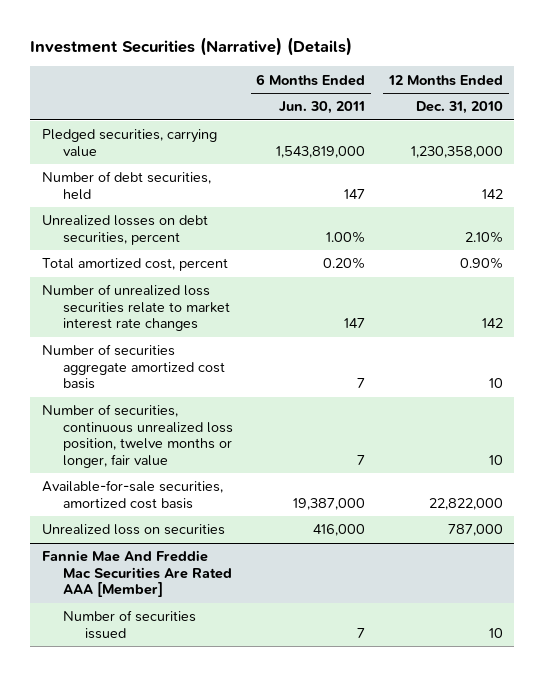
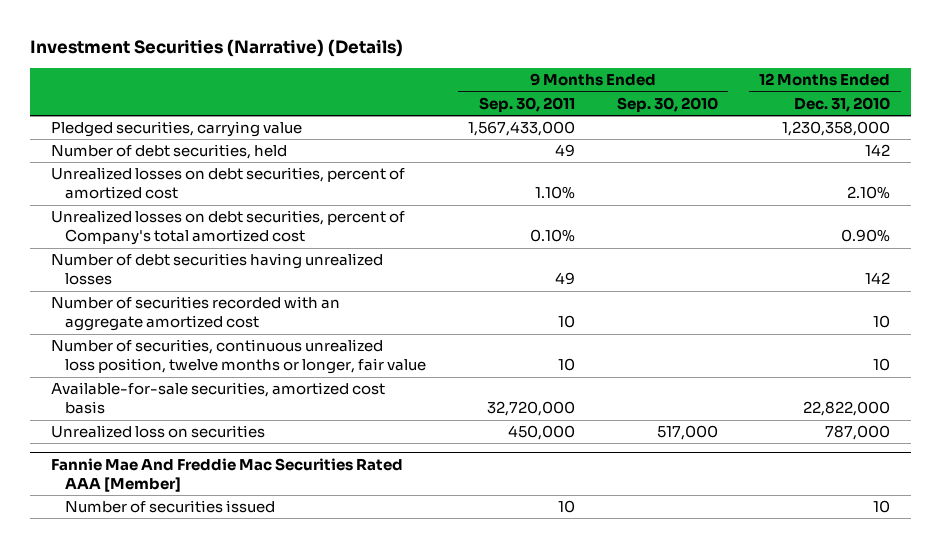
- | 6 Months Ended Jun. 30, 2011 | 12 Months Ended Dec. 31, 2010
+ | 9 Months Ended Sep. 30, 2011 | 9 Months Ended Sep. 30, 2010 | 12 Months Ended Dec. 31, 2010
- Unrealized losses on debt securities, percent | 1.00% | 2.10%
- Total amortized cost, percent | 0.20% | 0.90%
- Number of unrealized loss securities relate to market interest rate changes | 147 | 142
- Number of securities aggregate amortized cost basis | 7 | 10
+ Unrealized losses on debt securities, percent of amortized cost | 1.10% | | 2.10%
+ Unrealized losses on debt securities, percent of Company's total amortized cost | 0.10% | | 0.90%
+ Number of debt securities having unrealized losses | 49 | | 142
+ Number of securities recorded with an aggregate amortized cost | 10 | | 10
- Fannie Mae And Freddie Mac Securities Are Rated AAA [Member]
+ Fannie Mae And Freddie Mac Securities Rated AAA [Member]

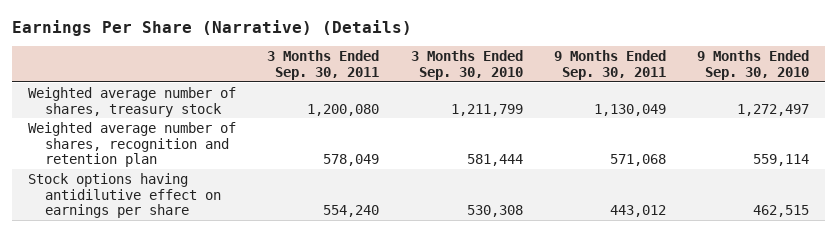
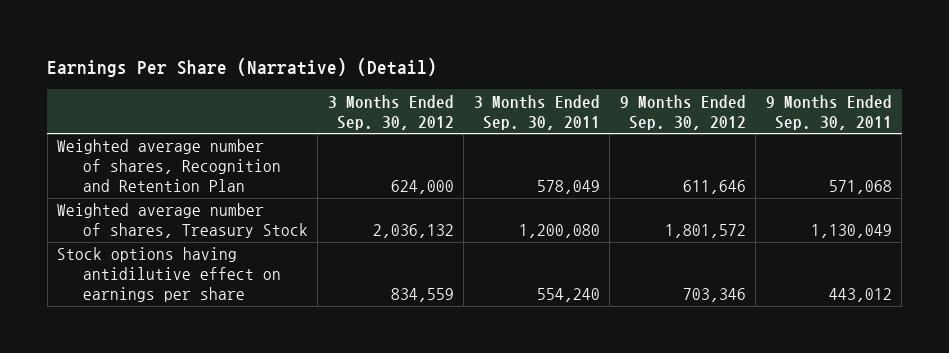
- Earnings Per Share (Narrative) (Details)
+ Earnings Per Share (Narrative) (Detail)
- | 3 Months Ended Sep. 30, 2011 | 3 Months Ended Sep. 30, 2010 | 9 Months Ended Sep. 30, 2011 | 9 Months Ended Sep. 30, 2010
+ | 3 Months Ended Sep. 30, 2012 | 3 Months Ended Sep. 30, 2011 | 9 Months Ended Sep. 30, 2012 | 9 Months Ended Sep. 30, 2011
- Weighted average number of shares, treasury stock | 1,200,080 | 1,211,799 | 1,130,049 | 1,272,497
- Weighted average number of shares, recognition and retention plan | 578,049 | 581,444 | 571,068 | 559,114
+ Weighted average number of shares, Recognition and Retention Plan | 624,000 | 578,049 | 611,646 | 571,068
+ Weighted average number of shares, Treasury Stock | 2,036,132 | 1,200,080 | 1,801,572 | 1,130,049

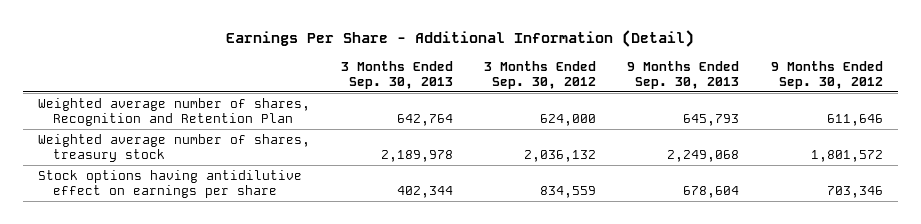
- Earnings Per Share (Narrative) (Detail)
+ Earnings Per Share - Additional Information (Detail)
- | 3 Months Ended Sep. 30, 2012 | 3 Months Ended Sep. 30, 2011 | 9 Months Ended Sep. 30, 2012 | 9 Months Ended Sep. 30, 2011
+ | 3 Months Ended Sep. 30, 2013 | 3 Months Ended Sep. 30, 2012 | 9 Months Ended Sep. 30, 2013 | 9 Months Ended Sep. 30, 2012
- Weighted average number of shares, Treasury Stock | 2,036,132 | 1,200,080 | 1,801,572 | 1,130,049
+ Weighted average number of shares, treasury stock | 2,189,978 | 2,036,132 | 2,249,068 | 1,801,572

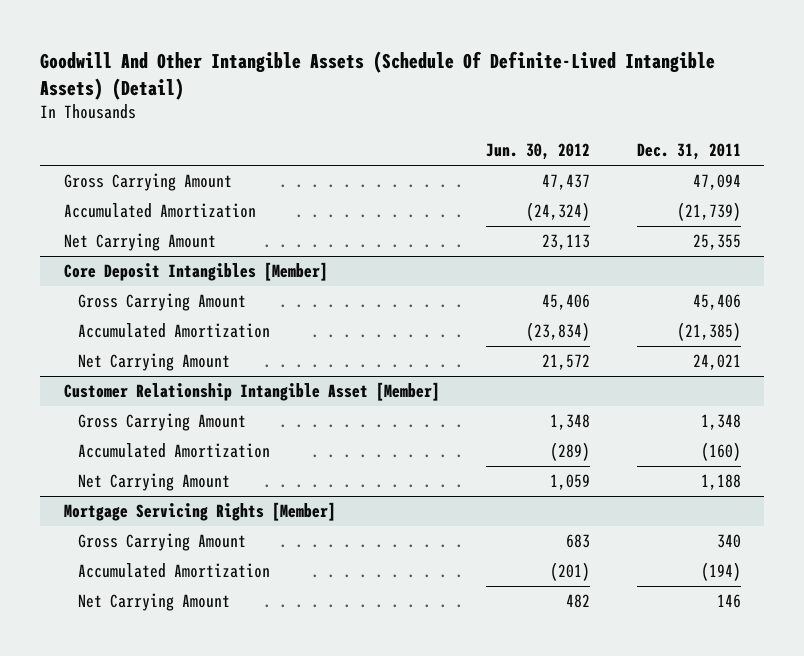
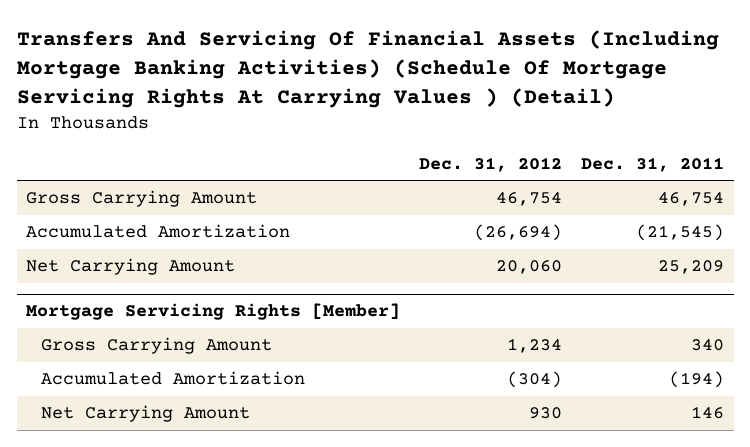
- Goodwill And Other Intangible Assets (Schedule Of Definite-Lived Intangible Assets) (Detail)
+ Transfers And Servicing Of Financial Assets (Including Mortgage Banking Activities) (Schedule Of Mortgage Servicing Rights At Carrying Values ) (Detail)
- | Jun. 30, 2012 | Dec. 31, 2011
+ | Dec. 31, 2012 | Dec. 31, 2011
- Gross Carrying Amount | 47,437 | 47,094
- Accumulated Amortization | (24,324) | (21,739)
- Net Carrying Amount | 23,113 | 25,355
- Core Deposit Intangibles [Member]
- Gross Carrying Amount | 45,406 | 45,406
- Accumulated Amortization | (23,834) | (21,385)
- Net Carrying Amount | 21,572 | 24,021
- Customer Relationship Intangible Asset [Member]
- Gross Carrying Amount | 1,348 | 1,348
- Accumulated Amortization | (289) | (160)
- Net Carrying Amount | 1,059 | 1,188
+ Gross Carrying Amount | 46,754 | 46,754
+ Accumulated Amortization | (26,694) | (21,545)
+ Net Carrying Amount | 20,060 | 25,209

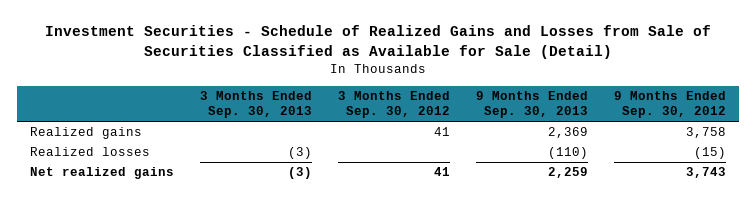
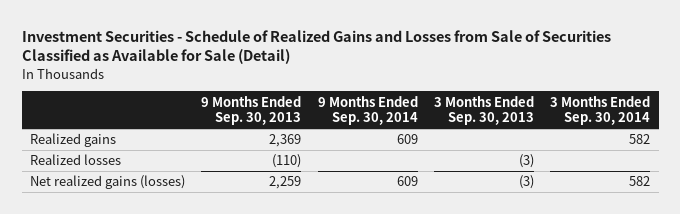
- | 3 Months Ended Sep. 30, 2013 | 3 Months Ended Sep. 30, 2012 | 9 Months Ended Sep. 30, 2013 | 9 Months Ended Sep. 30, 2012
+ | 9 Months Ended Sep. 30, 2013 | 9 Months Ended Sep. 30, 2014 | 3 Months Ended Sep. 30, 2013 | 3 Months Ended Sep. 30, 2014
- Net realized gains | (3) | 41 | 2,259 | 3,743
+ Net realized gains (losses) | 2,259 | 609 | (3) | 582

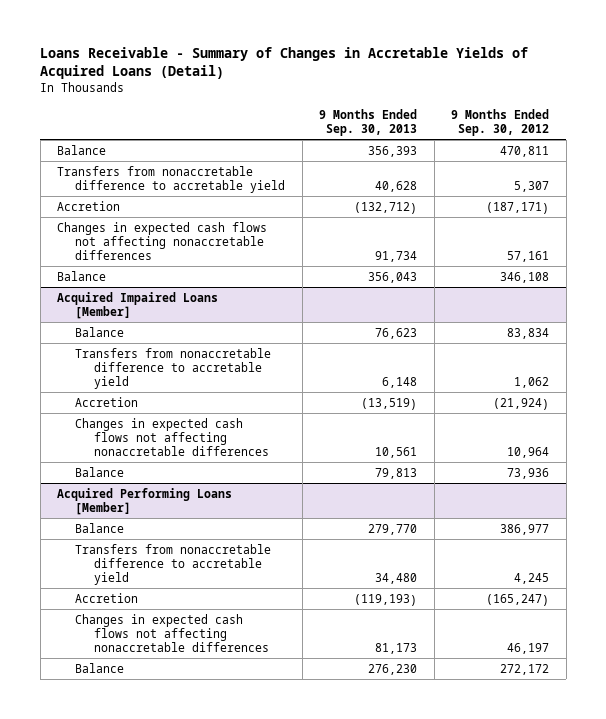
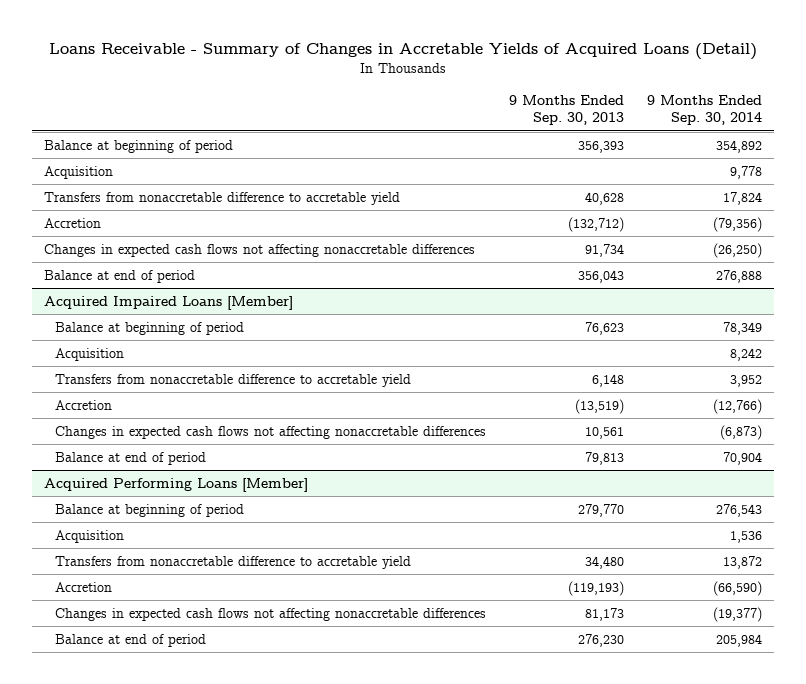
- | 9 Months Ended Sep. 30, 2013 | 9 Months Ended Sep. 30, 2012
+ | 9 Months Ended Sep. 30, 2013 | 9 Months Ended Sep. 30, 2014
- Balance | 356,393 | 470,811
+ Balance at beginning of period | 356,393 | 354,892
+ Acquisition | | 9,778
- Balance | 356,043 | 346,108
+ Balance at end of period | 356,043 | 276,888
@ Acquired Impaired Loans [Member]
- Balance | 76,623 | 83,834
+ Balance at beginning of period | 76,623 | 78,349
+ Acquisition | | 8,242
- Balance | 79,813 | 73,936
+ Balance at end of period | 79,813 | 70,904
@ Acquired Performing Loans [Member]
- Balance | 279,770 | 386,977
+ Balance at beginning of period | 279,770 | 276,543
+ Acquisition | | 1,536
- Balance | 276,230 | 272,172
+ Balance at end of period | 276,230 | 205,984

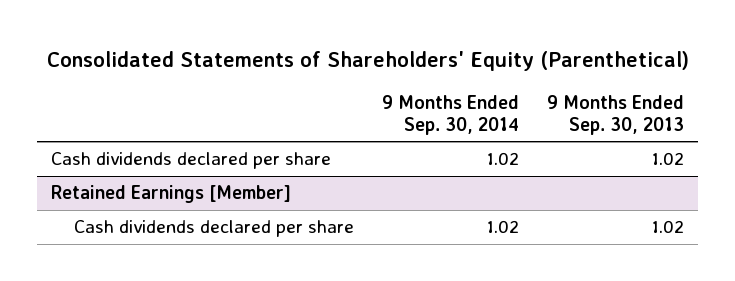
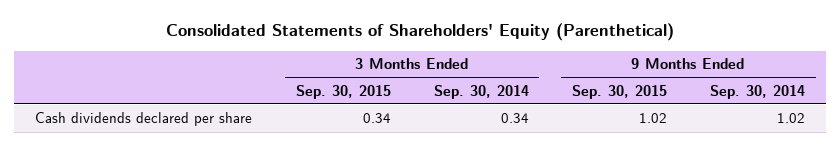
- | 9 Months Ended Sep. 30, 2014 | 9 Months Ended Sep. 30, 2013
+ | 3 Months Ended Sep. 30, 2015 | 3 Months Ended Sep. 30, 2014 | 9 Months Ended Sep. 30, 2015 | 9 Months Ended Sep. 30, 2014
- Retained Earnings [Member]
- Cash dividends declared per share | 1.02 | 1.02

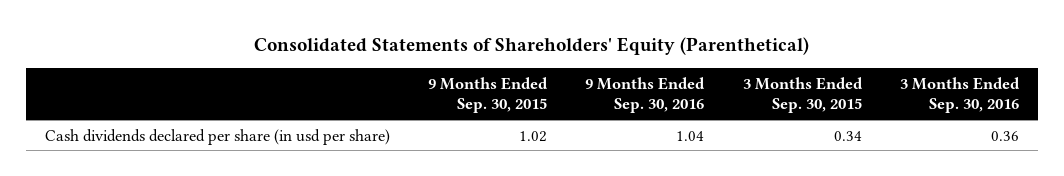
- | 3 Months Ended Sep. 30, 2015 | 3 Months Ended Sep. 30, 2014 | 9 Months Ended Sep. 30, 2015 | 9 Months Ended Sep. 30, 2014
+ | 9 Months Ended Sep. 30, 2015 | 9 Months Ended Sep. 30, 2016 | 3 Months Ended Sep. 30, 2015 | 3 Months Ended Sep. 30, 2016
- Cash dividends declared per share | 0.34 | 0.34 | 1.02 | 1.02
+ Cash dividends declared per share (in usd per share) | 1.02 | 1.04 | 0.34 | 0.36

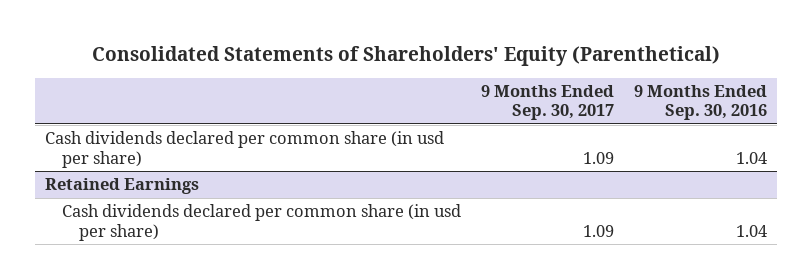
- | 9 Months Ended Sep. 30, 2015 | 9 Months Ended Sep. 30, 2016 | 3 Months Ended Sep. 30, 2015 | 3 Months Ended Sep. 30, 2016
+ | 9 Months Ended Sep. 30, 2017 | 9 Months Ended Sep. 30, 2016
- Cash dividends declared per share (in usd per share) | 1.02 | 1.04 | 0.34 | 0.36
+ Cash dividends declared per common share (in usd per share) | 1.09 | 1.04
+ Retained Earnings
+ Cash dividends declared per common share (in usd per share) | 1.09 | 1.04

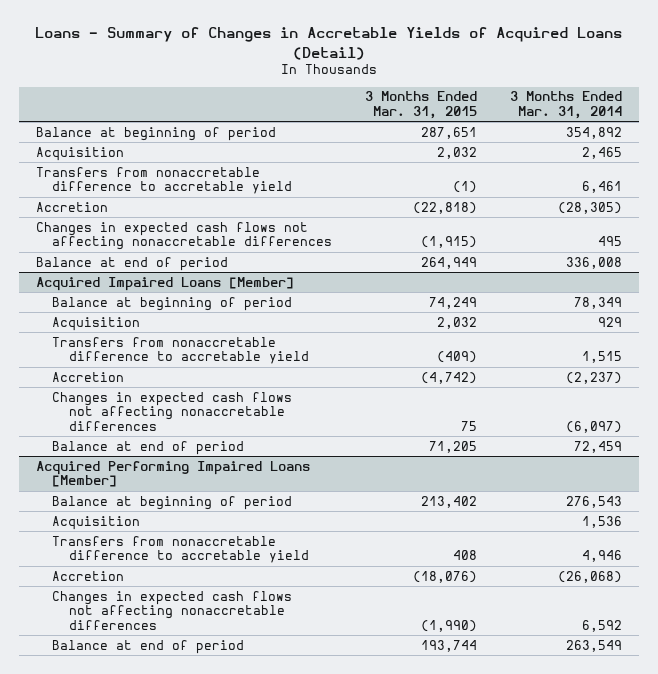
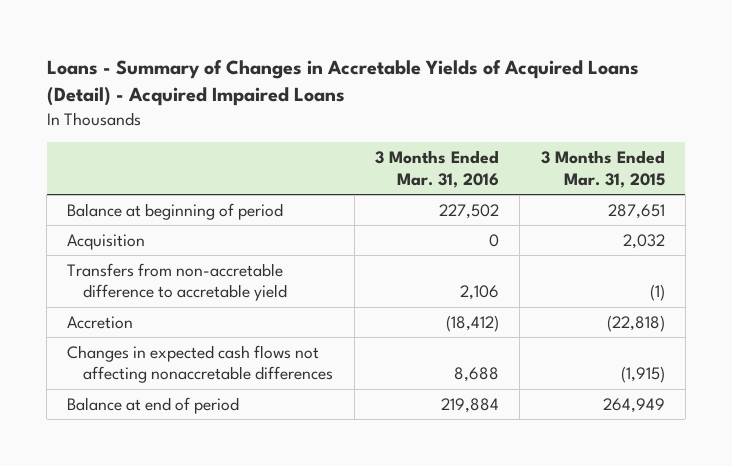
- Loans - Summary of Changes in Accretable Yields of Acquired Loans (Detail)
+ Loans - Summary of Changes in Accretable Yields of Acquired Loans (Detail) - Acquired Impaired Loans
- | 3 Months Ended Mar. 31, 2015 | 3 Months Ended Mar. 31, 2014
+ | 3 Months Ended Mar. 31, 2016 | 3 Months Ended Mar. 31, 2015
- Transfers from nonaccretable difference to accretable yield | (1) | 6,461
+ Transfers from non-accretable difference to accretable yield | 2,106 | (1)
- Acquired Impaired Loans [Member]
- Balance at beginning of period | 74,249 | 78,349
- Acquisition | 2,032 | 929
- Transfers from nonaccretable difference to accretable yield | (409) | 1,515
- Accretion | (4,742) | (2,237)
- Changes in expected cash flows not affecting nonaccretable differences | 75 | (6,097)
- Balance at end of period | 71,205 | 72,459
- Acquired Performing Impaired Loans [Member]
- Balance at beginning of period | 213,402 | 276,543
- Acquisition | | 1,536
- Transfers from nonaccretable difference to accretable yield | 408 | 4,946
- Accretion | (18,076) | (26,068)
- Changes in expected cash flows not affecting nonaccretable differences | (1,990) | 6,592
- Balance at end of period | 193,744 | 263,549

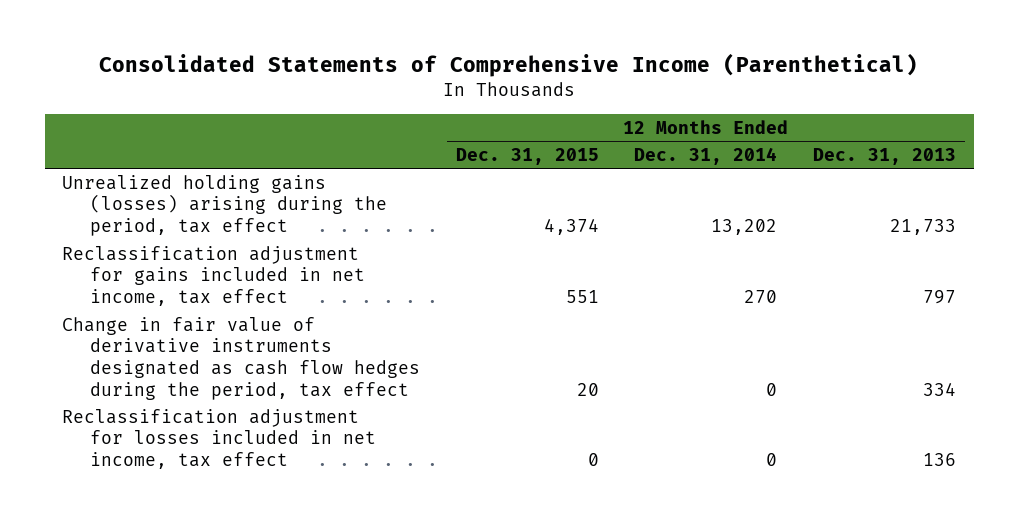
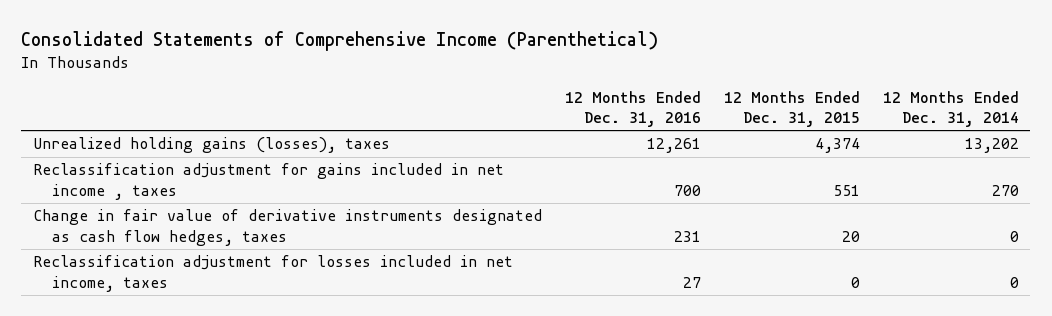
- | 12 Months Ended Dec. 31, 2015 | 12 Months Ended Dec. 31, 2014 | 12 Months Ended Dec. 31, 2013
+ | 12 Months Ended Dec. 31, 2016 | 12 Months Ended Dec. 31, 2015 | 12 Months Ended Dec. 31, 2014
- Unrealized holding gains (losses) arising during the period, tax effect | 4,374 | 13,202 | 21,733
- Reclassification adjustment for gains included in net income, tax effect | 551 | 270 | 797
- Change in fair value of derivative instruments designated as cash flow hedges during the period, tax effect | 20 | 0 | 334
- Reclassification adjustment for losses included in net income, tax effect | 0 | 0 | 136
+ Unrealized holding gains (losses), taxes | 12,261 | 4,374 | 13,202
+ Reclassification adjustment for gains included in net income , taxes | 700 | 551 | 270
+ Change in fair value of derivative instruments designated as cash flow hedges, taxes | 231 | 20 | 0
+ Reclassification adjustment for losses included in net income, taxes | 27 | 0 | 0

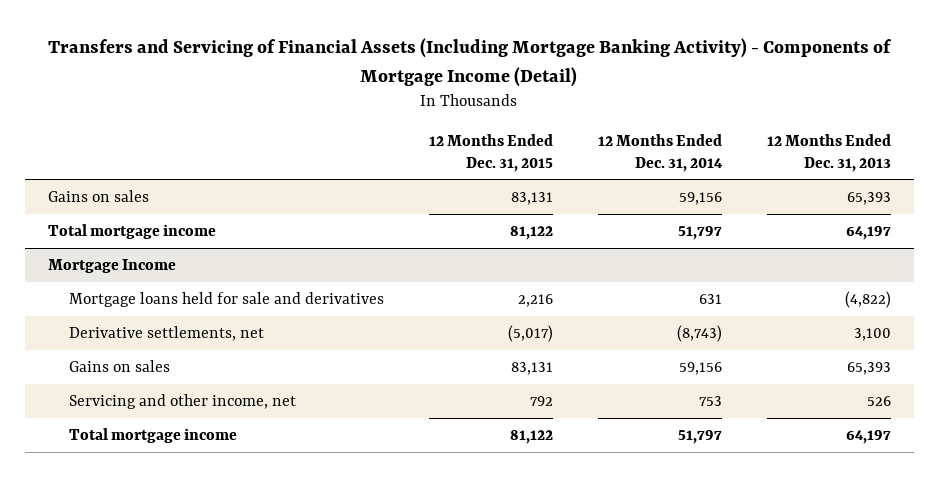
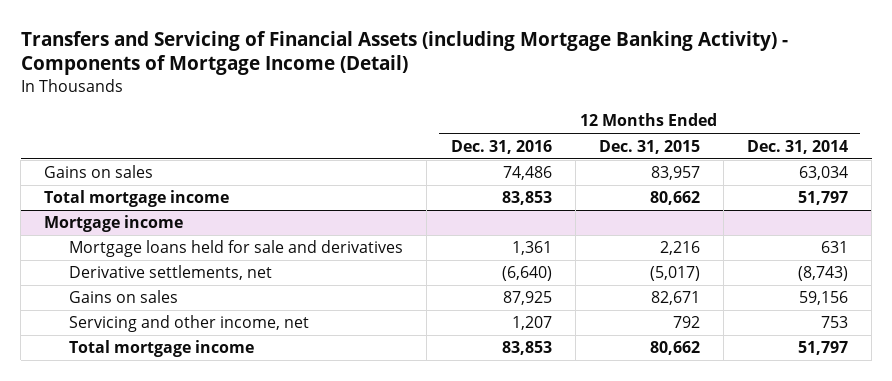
- Transfers and Servicing of Financial Assets (Including Mortgage Banking Activity) - Components of Mortgage Income (Detail)
+ Transfers and Servicing of Financial Assets (including Mortgage Banking Activity) - Components of Mortgage Income (Detail)
- | 12 Months Ended Dec. 31, 2015 | 12 Months Ended Dec. 31, 2014 | 12 Months Ended Dec. 31, 2013
+ | 12 Months Ended Dec. 31, 2016 | 12 Months Ended Dec. 31, 2015 | 12 Months Ended Dec. 31, 2014
- Gains on sales | 83,131 | 59,156 | 65,393
- Total mortgage income | 81,122 | 51,797 | 64,197
- Mortgage Income
+ Gains on sales | 74,486 | 83,957 | 63,034
+ Total mortgage income | 83,853 | 80,662 | 51,797
+ Mortgage income
- Gains on sales | 83,131 | 59,156 | 65,393
+ Gains on sales | 87,925 | 82,671 | 59,156
- Total mortgage income | 81,122 | 51,797 | 64,197
+ Total mortgage income | 83,853 | 80,662 | 51,797

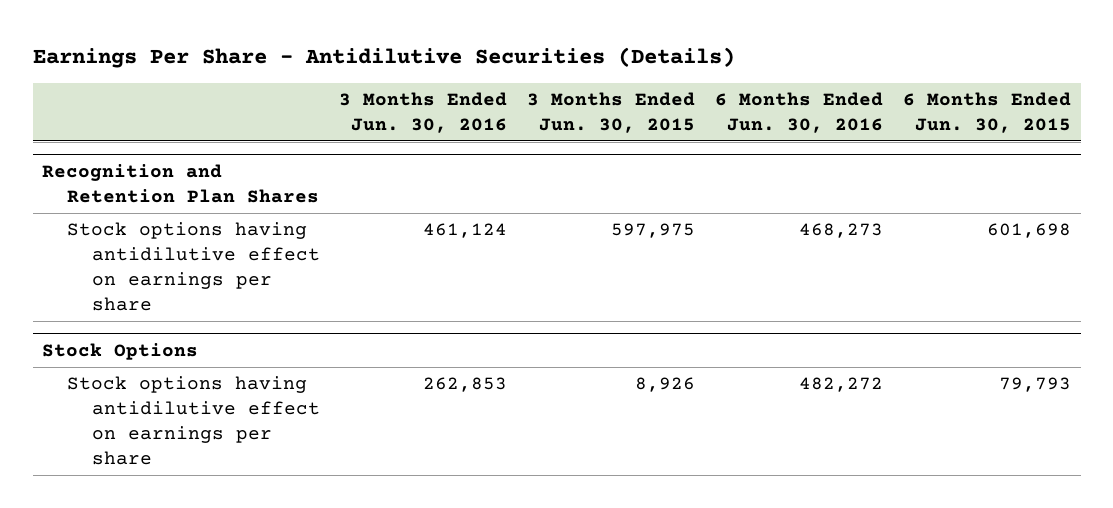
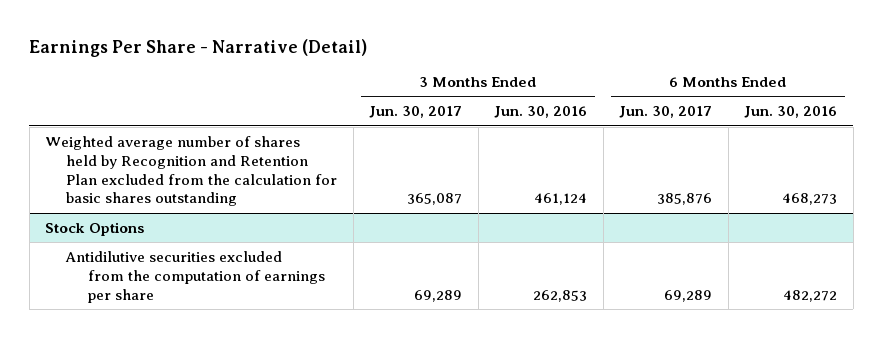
- Earnings Per Share - Antidilutive Securities (Details)
+ Earnings Per Share - Narrative (Detail)
- | 3 Months Ended Jun. 30, 2016 | 3 Months Ended Jun. 30, 2015 | 6 Months Ended Jun. 30, 2016 | 6 Months Ended Jun. 30, 2015
+ | 3 Months Ended Jun. 30, 2017 | 3 Months Ended Jun. 30, 2016 | 6 Months Ended Jun. 30, 2017 | 6 Months Ended Jun. 30, 2016
- Recognition and Retention Plan Shares
- Stock options having antidilutive effect on earnings per share | 461,124 | 597,975 | 468,273 | 601,698
+ Weighted average number of shares held by Recognition and Retention Plan excluded from the calculation for basic shares outstanding | 365,087 | 461,124 | 385,876 | 468,273
@ Stock Options
- Stock options having antidilutive effect on earnings per share | 262,853 | 8,926 | 482,272 | 79,793
+ Antidilutive securities excluded from the computation of earnings per share | 69,289 | 262,853 | 69,289 | 482,272

